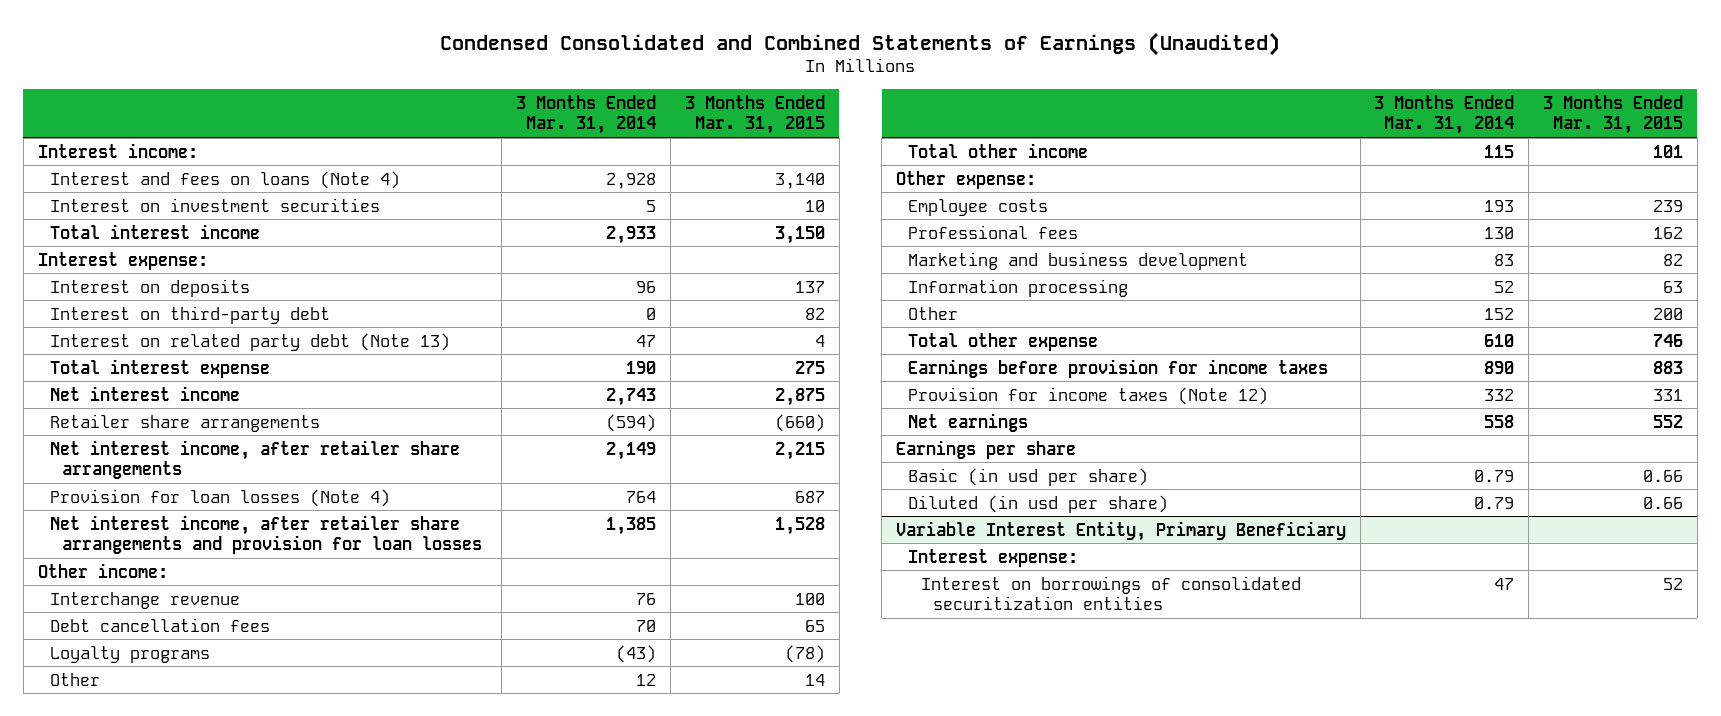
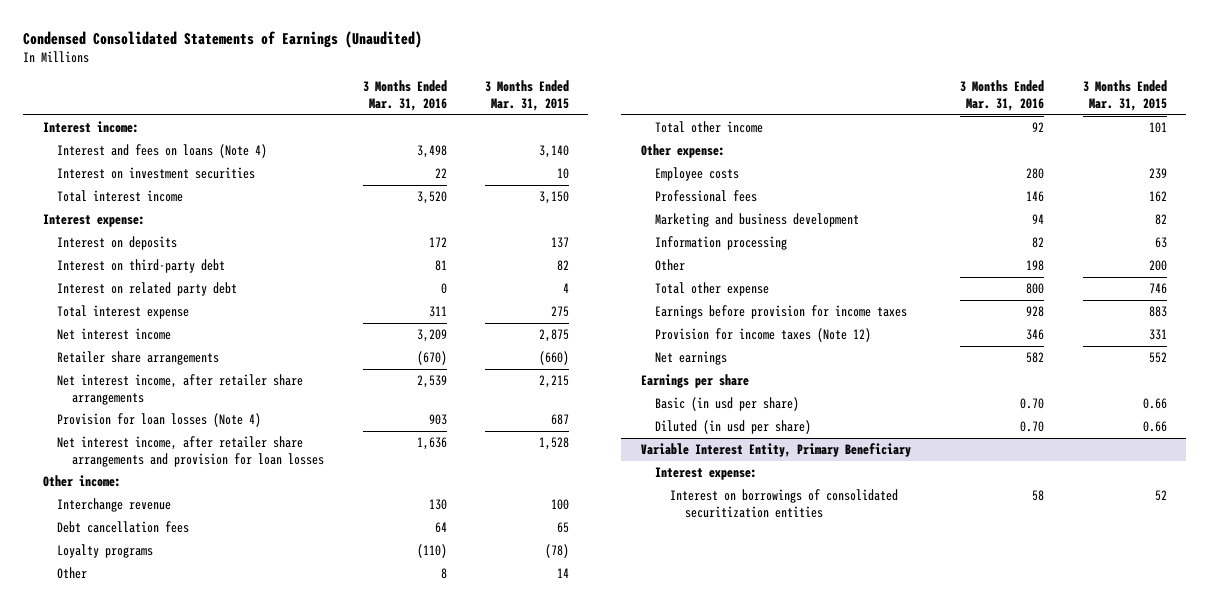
- Condensed Consolidated and Combined Statements of Earnings (Unaudited)
+ Condensed Consolidated Statements of Earnings (Unaudited)
- | 3 Months Ended Mar. 31, 2014 | 3 Months Ended Mar. 31, 2015
+ | 3 Months Ended Mar. 31, 2016 | 3 Months Ended Mar. 31, 2015
- Interest on related party debt (Note 13) | 47 | 4
+ Interest on related party debt | 0 | 4

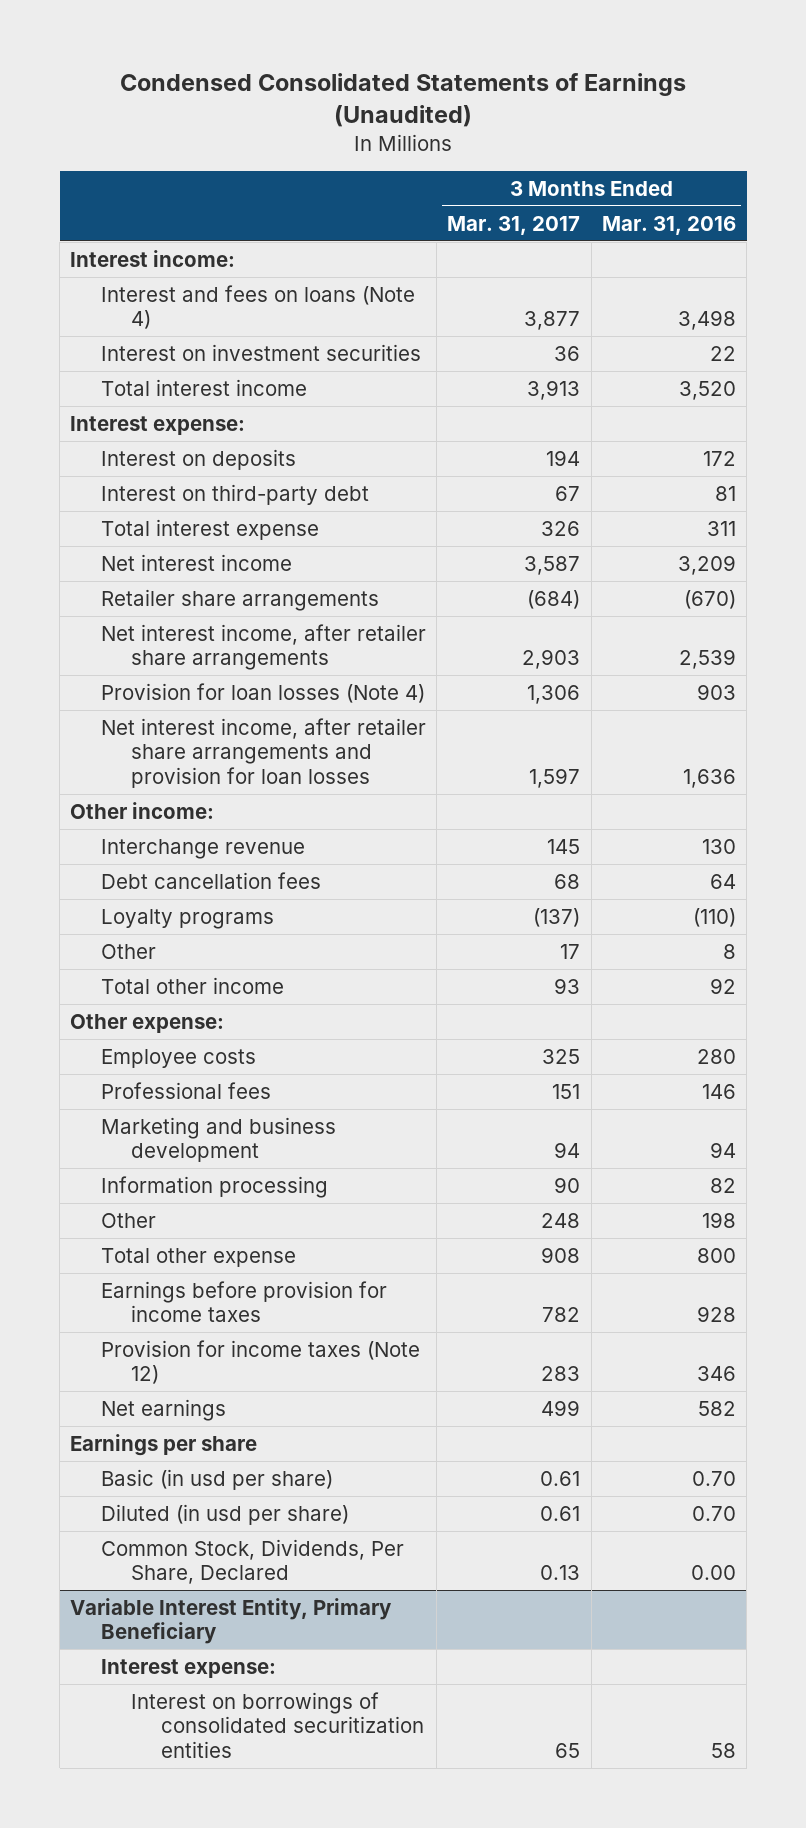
- | 3 Months Ended Mar. 31, 2016 | 3 Months Ended Mar. 31, 2015
+ | 3 Months Ended Mar. 31, 2017 | 3 Months Ended Mar. 31, 2016
- Interest on related party debt | 0 | 4
+ Common Stock, Dividends, Per Share, Declared | 0.13 | 0.00

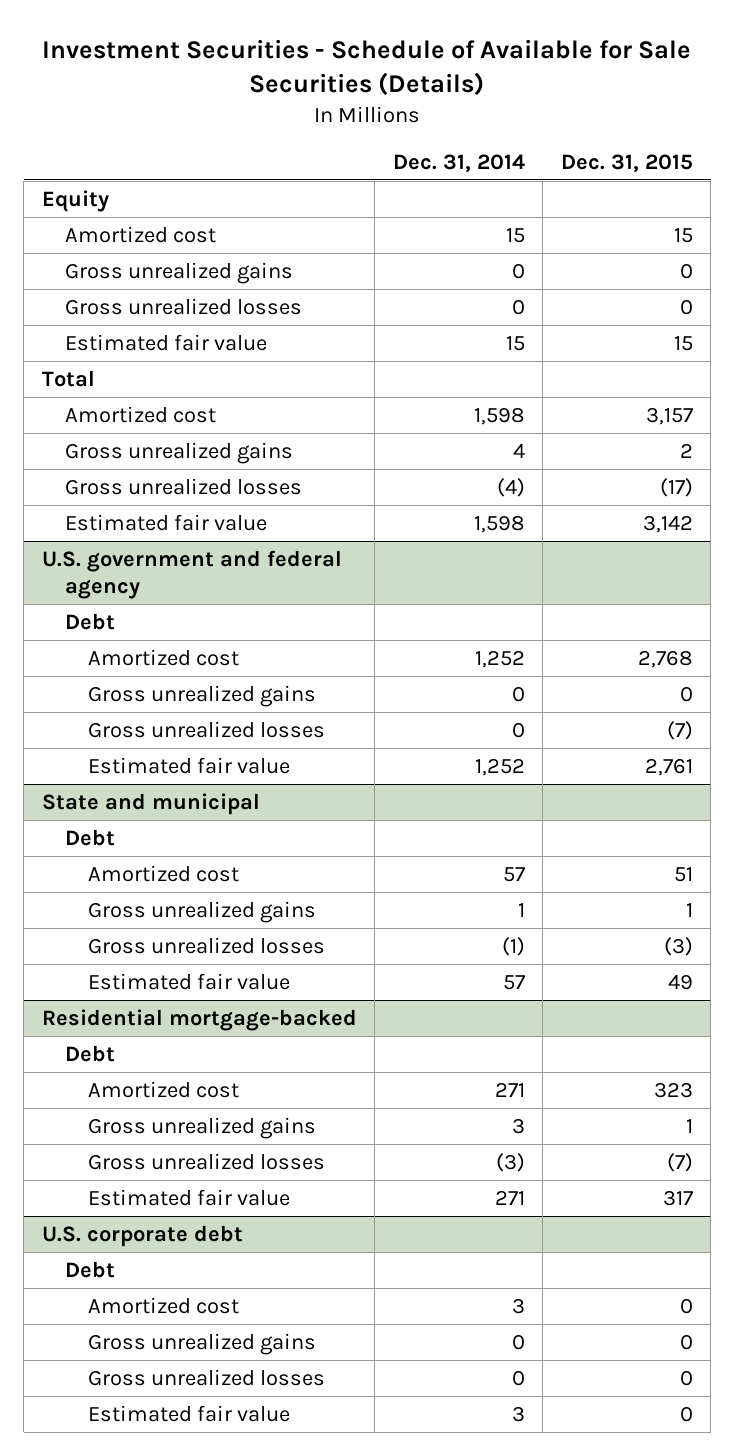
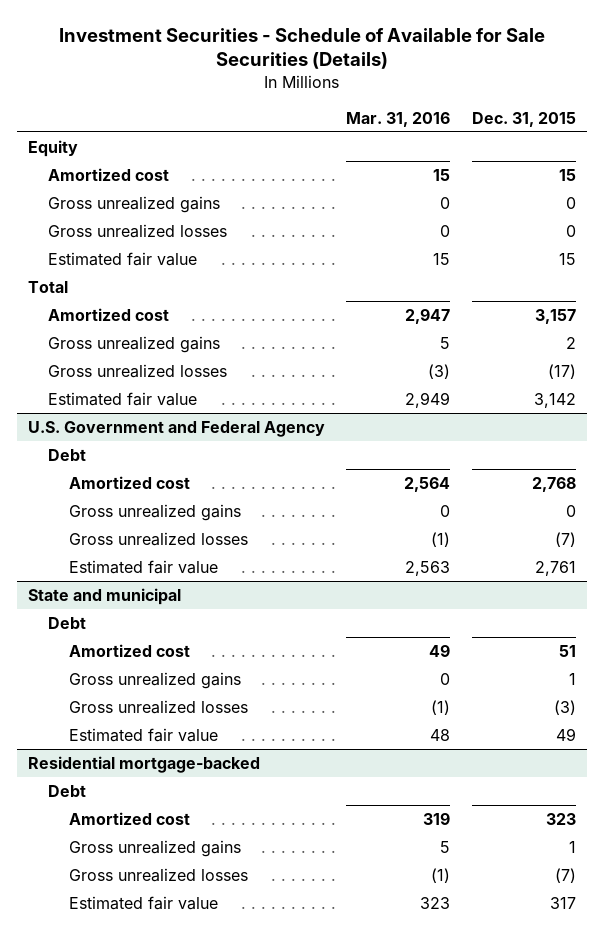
- | Dec. 31, 2014 | Dec. 31, 2015
+ | Mar. 31, 2016 | Dec. 31, 2015
- U.S. government and federal agency
+ U.S. Government and Federal Agency
- U.S. corporate debt
- Debt
- Amortized cost | 3 | 0
- Gross unrealized gains | 0 | 0
- Gross unrealized losses | 0 | 0
- Estimated fair value | 3 | 0

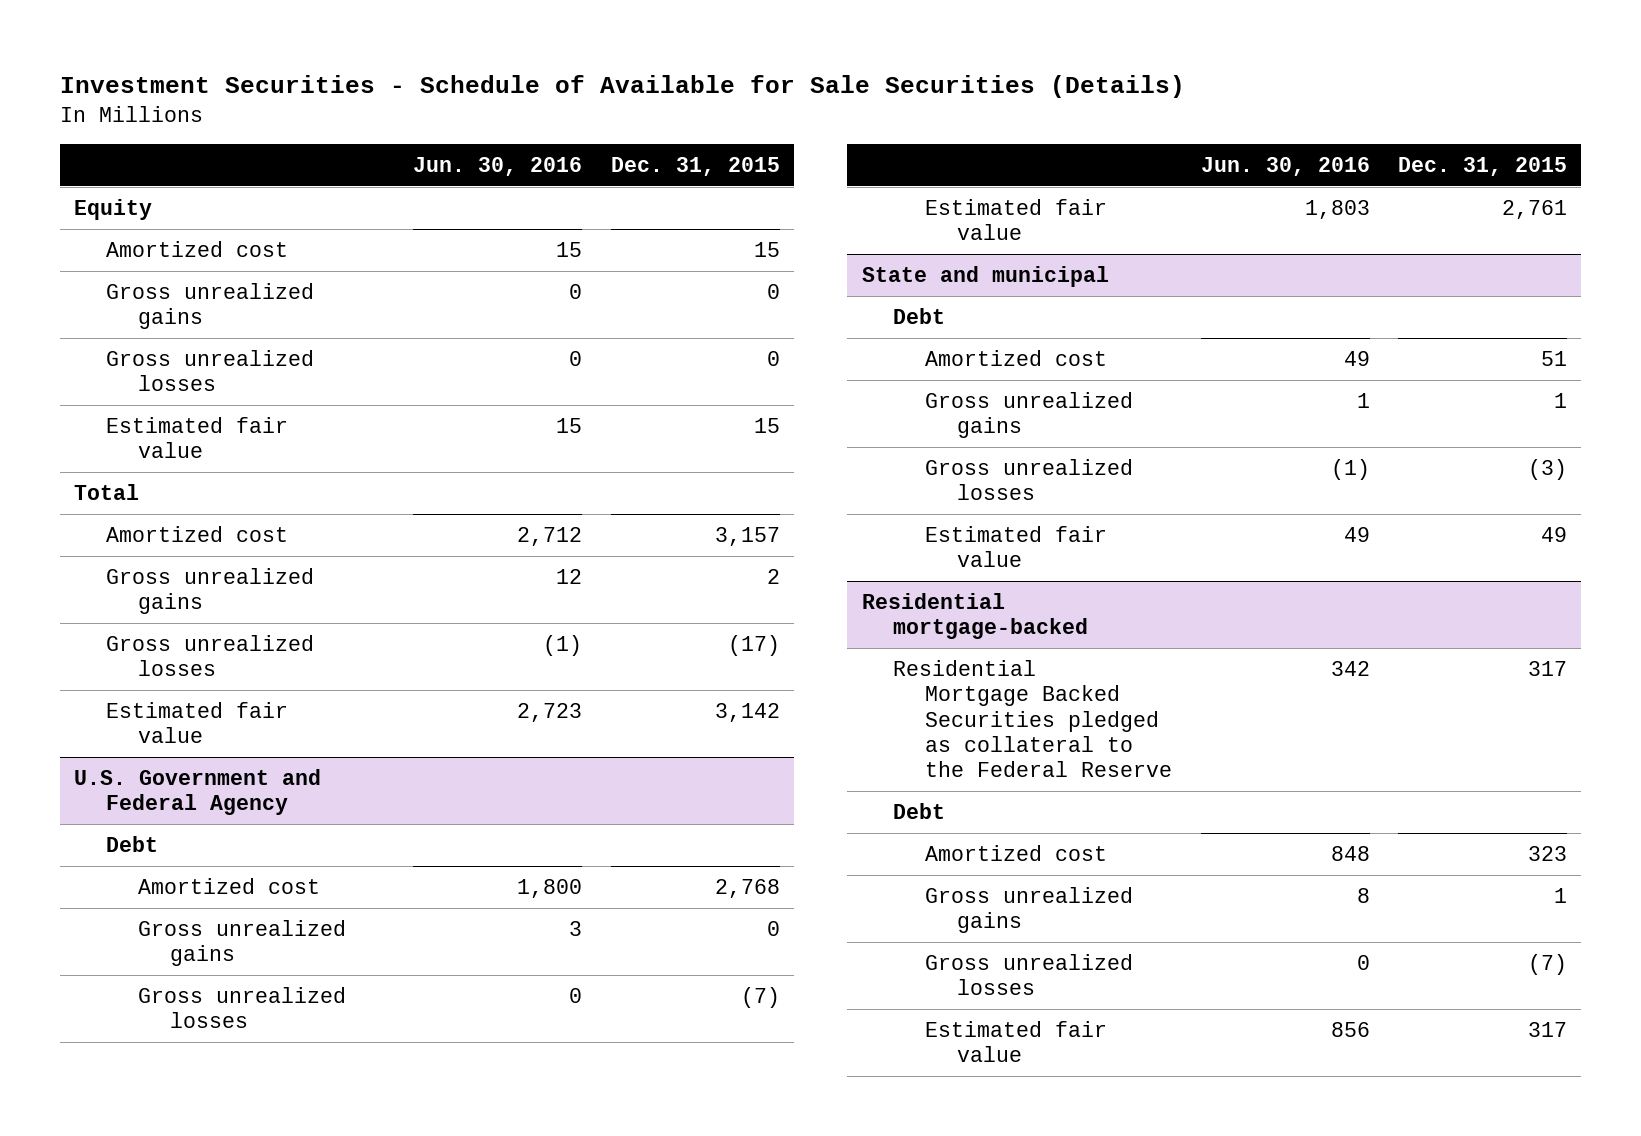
- | Mar. 31, 2016 | Dec. 31, 2015
+ | Jun. 30, 2016 | Dec. 31, 2015
@ Residential mortgage-backed
+ Residential Mortgage Backed Securities pledged as collateral to the Federal Reserve | 342 | 317

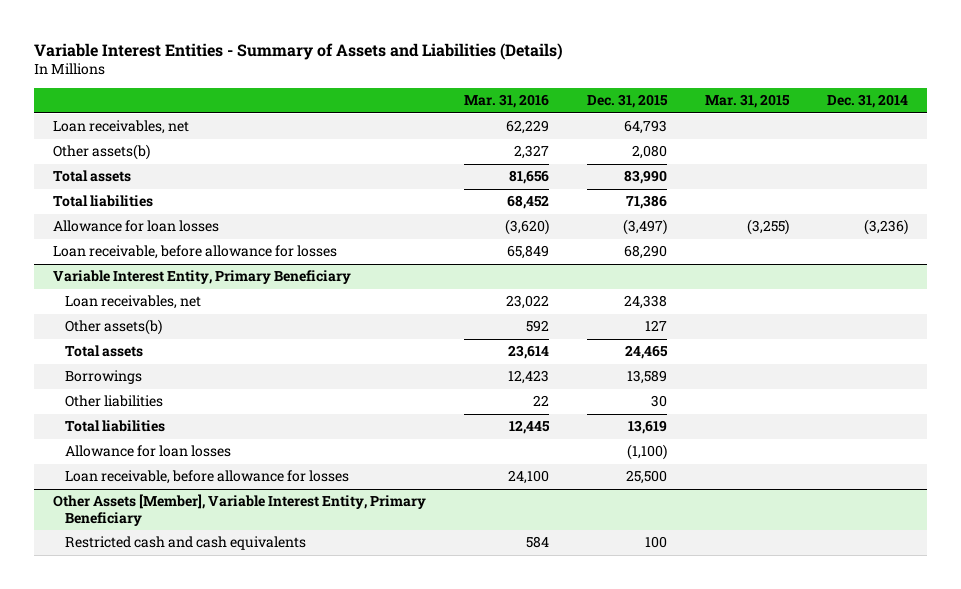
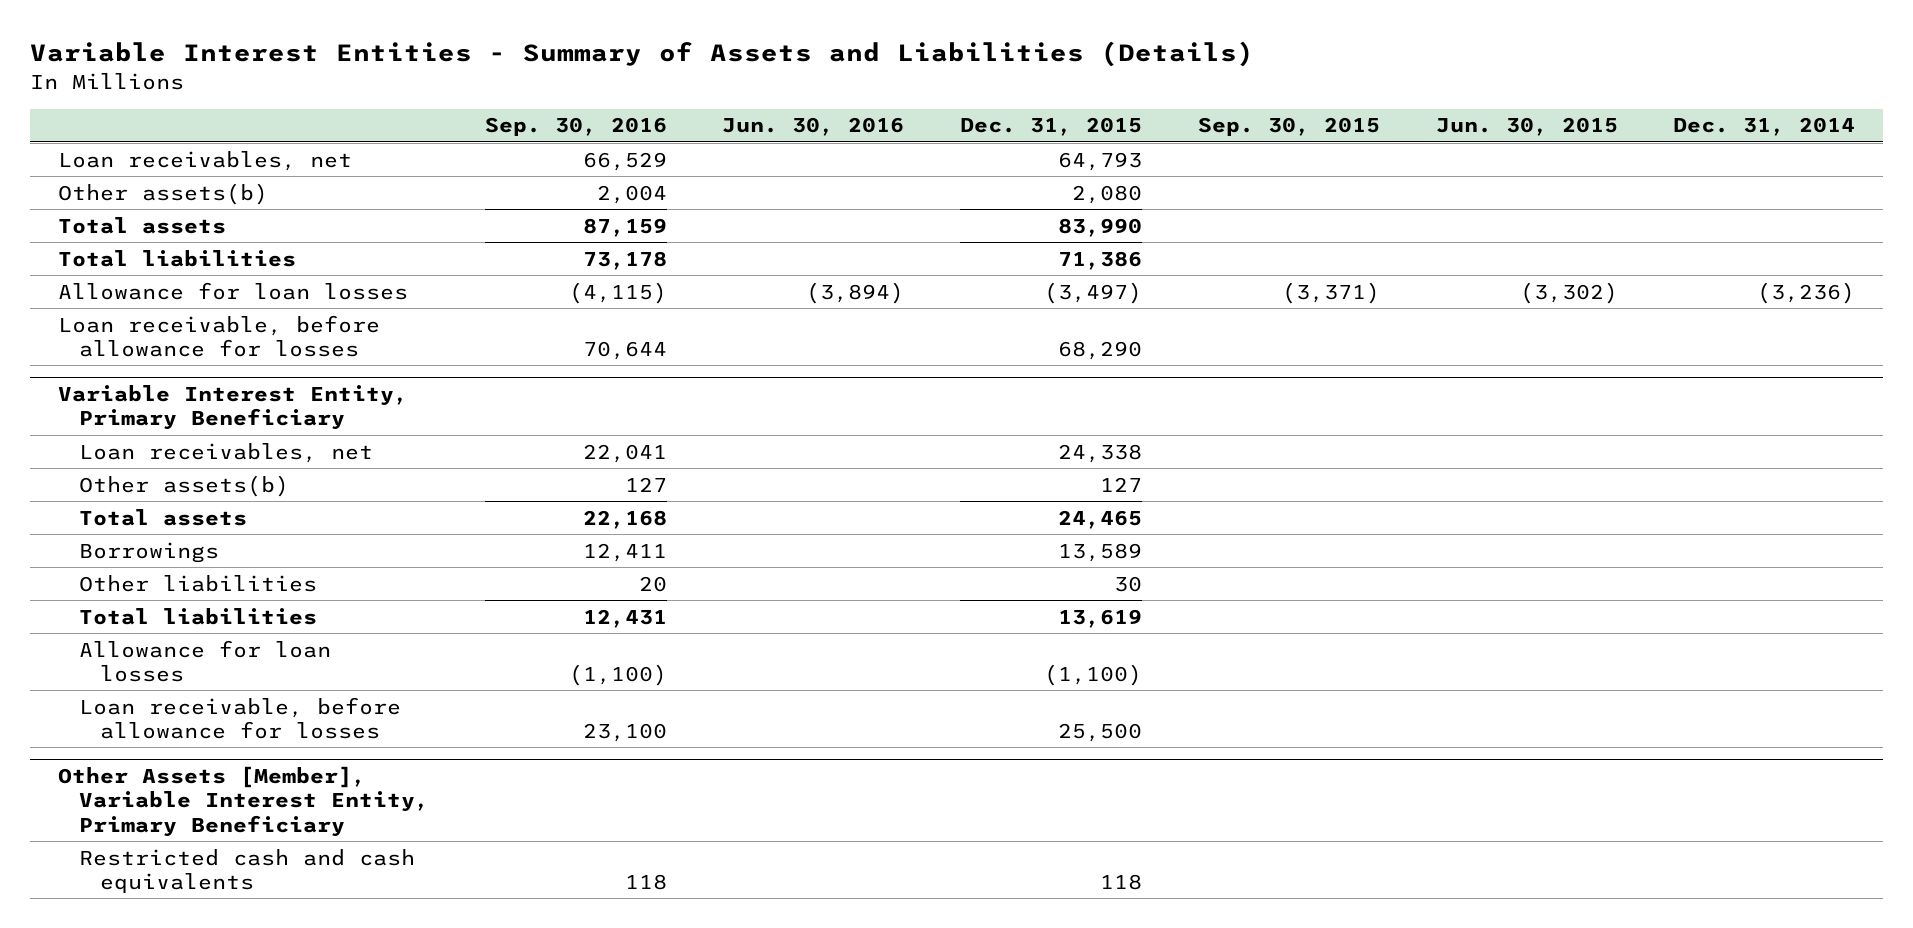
- | Mar. 31, 2016 | Dec. 31, 2015 | Mar. 31, 2015 | Dec. 31, 2014
+ | Sep. 30, 2016 | Jun. 30, 2016 | Dec. 31, 2015 | Sep. 30, 2015 | Jun. 30, 2015 | Dec. 31, 2014
@ Other Assets [Member], Variable Interest Entity, Primary Beneficiary
- Restricted cash and cash equivalents | 584 | 100 | |
+ Restricted cash and cash equivalents | 118 | | 118 | | |

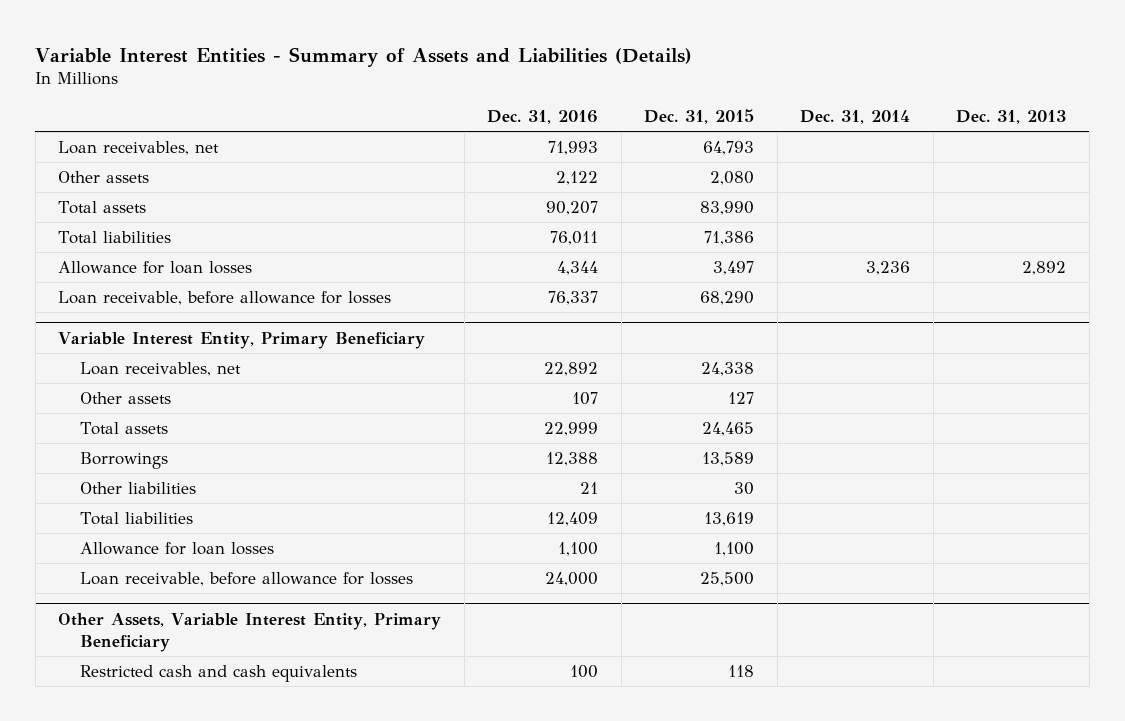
- | Sep. 30, 2016 | Jun. 30, 2016 | Dec. 31, 2015 | Sep. 30, 2015 | Jun. 30, 2015 | Dec. 31, 2014
+ | Dec. 31, 2016 | Dec. 31, 2015 | Dec. 31, 2014 | Dec. 31, 2013
- Other assets(b) | 2,004 | | 2,080 | | |
+ Other assets | 2,122 | 2,080 | |
- Allowance for loan losses | (4,115) | (3,894) | (3,497) | (3,371) | (3,302) | (3,236)
+ Allowance for loan losses | 4,344 | 3,497 | 3,236 | 2,892
@ Variable Interest Entity, Primary Beneficiary
- Other assets(b) | 127 | | 127 | | |
+ Other assets | 107 | 127 | |
- Allowance for loan losses | (1,100) | | (1,100) | | |
+ Allowance for loan losses | 1,100 | 1,100 | |
- Other Assets [Member], Variable Interest Entity, Primary Beneficiary
+ Other Assets, Variable Interest Entity, Primary Beneficiary

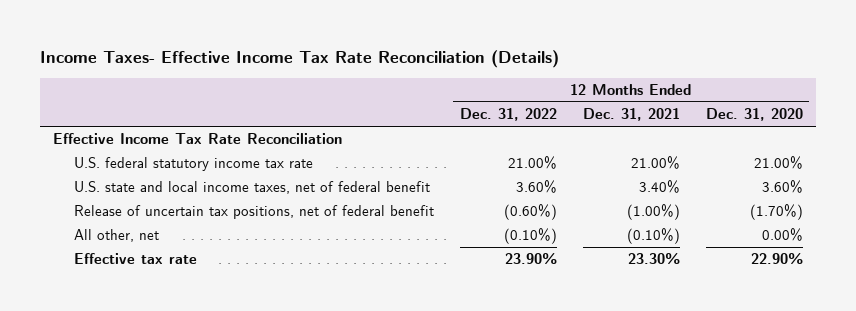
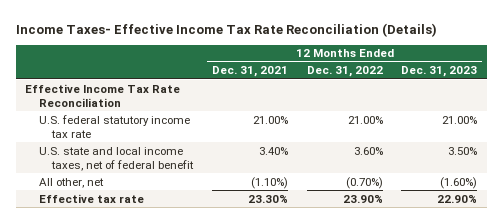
- | 12 Months Ended Dec. 31, 2022 | 12 Months Ended Dec. 31, 2021 | 12 Months Ended Dec. 31, 2020
+ | 12 Months Ended Dec. 31, 2021 | 12 Months Ended Dec. 31, 2022 | 12 Months Ended Dec. 31, 2023
- Release of uncertain tax positions, net of federal benefit | (0.60%) | (1.00%) | (1.70%)
- All other, net | (0.10%) | (0.10%) | 0.00%
+ All other, net | (1.10%) | (0.70%) | (1.60%)

